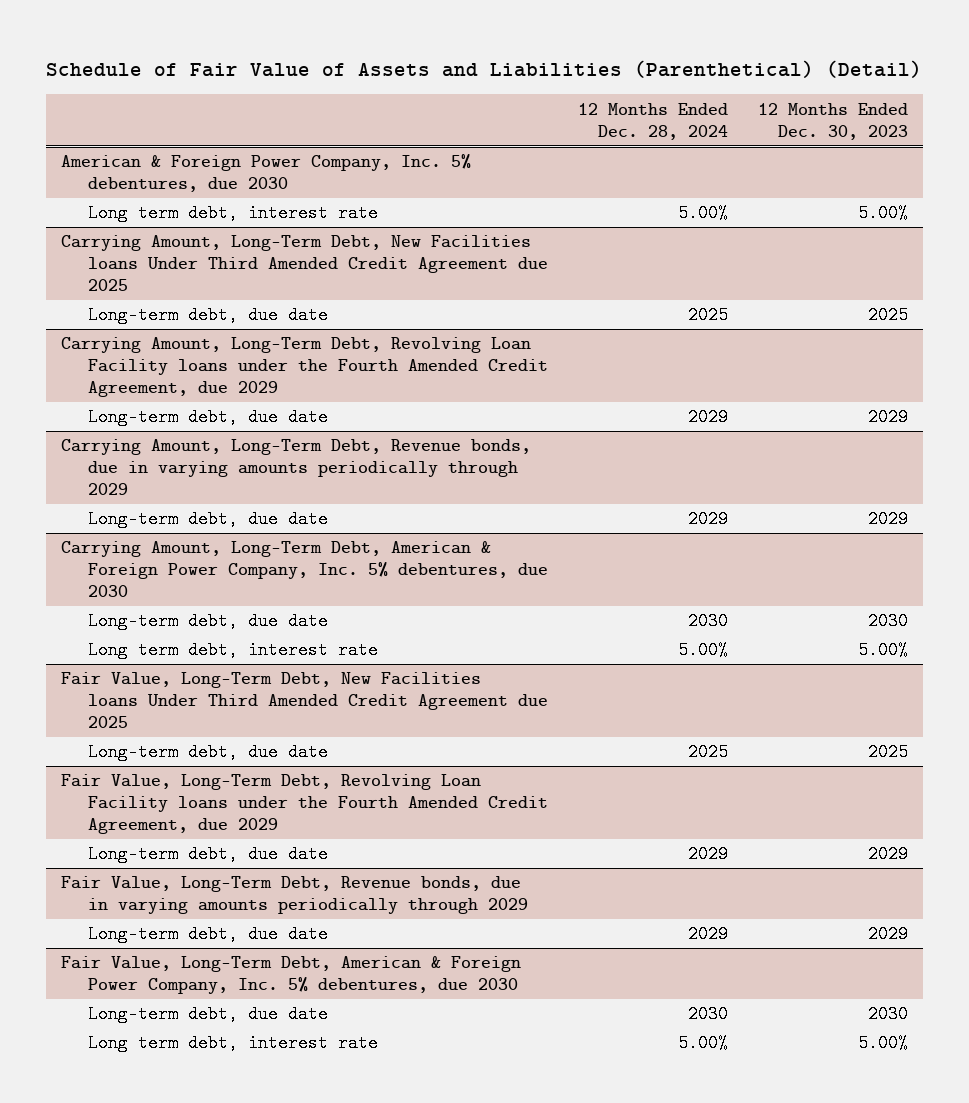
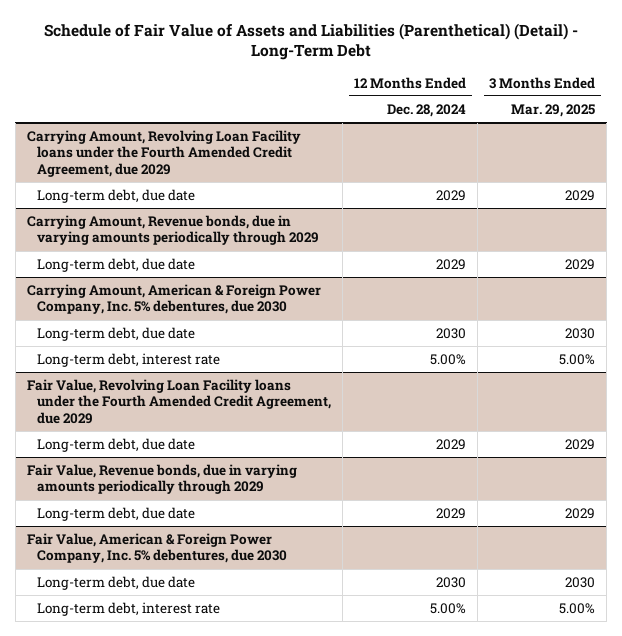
- Schedule of Fair Value of Assets and Liabilities (Parenthetical) (Detail)
+ Schedule of Fair Value of Assets and Liabilities (Parenthetical) (Detail) - Long-Term Debt
- | 12 Months Ended Dec. 28, 2024 | 12 Months Ended Dec. 30, 2023
+ | 12 Months Ended Dec. 28, 2024 | 3 Months Ended Mar. 29, 2025
- American & Foreign Power Company, Inc. 5% debentures, due 2030
- Long term debt, interest rate | 5.00% | 5.00%
- Carrying Amount, Long-Term Debt, New Facilities loans Under Third Amended Credit Agreement due 2025
- Long-term debt, due date | 2025 | 2025
- Carrying Amount, Long-Term Debt, Revolving Loan Facility loans under the Fourth Amended Credit Agreement, due 2029
+ Carrying Amount, Revolving Loan Facility loans under the Fourth Amended Credit Agreement, due 2029
- Carrying Amount, Long-Term Debt, Revenue bonds, due in varying amounts periodically through 2029
+ Carrying Amount, Revenue bonds, due in varying amounts periodically through 2029
- Carrying Amount, Long-Term Debt, American & Foreign Power Company, Inc. 5% debentures, due 2030
+ Carrying Amount, American & Foreign Power Company, Inc. 5% debentures, due 2030
- Long term debt, interest rate | 5.00% | 5.00%
- Fair Value, Long-Term Debt, New Facilities loans Under Third Amended Credit Agreement due 2025
- Long-term debt, due date | 2025 | 2025
- Fair Value, Long-Term Debt, Revolving Loan Facility loans under the Fourth Amended Credit Agreement, due 2029
+ Long-term debt, interest rate | 5.00% | 5.00%
+ Fair Value, Revolving Loan Facility loans under the Fourth Amended Credit Agreement, due 2029
- Fair Value, Long-Term Debt, Revenue bonds, due in varying amounts periodically through 2029
+ Fair Value, Revenue bonds, due in varying amounts periodically through 2029
- Fair Value, Long-Term Debt, American & Foreign Power Company, Inc. 5% debentures, due 2030
+ Fair Value, American & Foreign Power Company, Inc. 5% debentures, due 2030
- Long term debt, interest rate | 5.00% | 5.00%
+ Long-term debt, interest rate | 5.00% | 5.00%

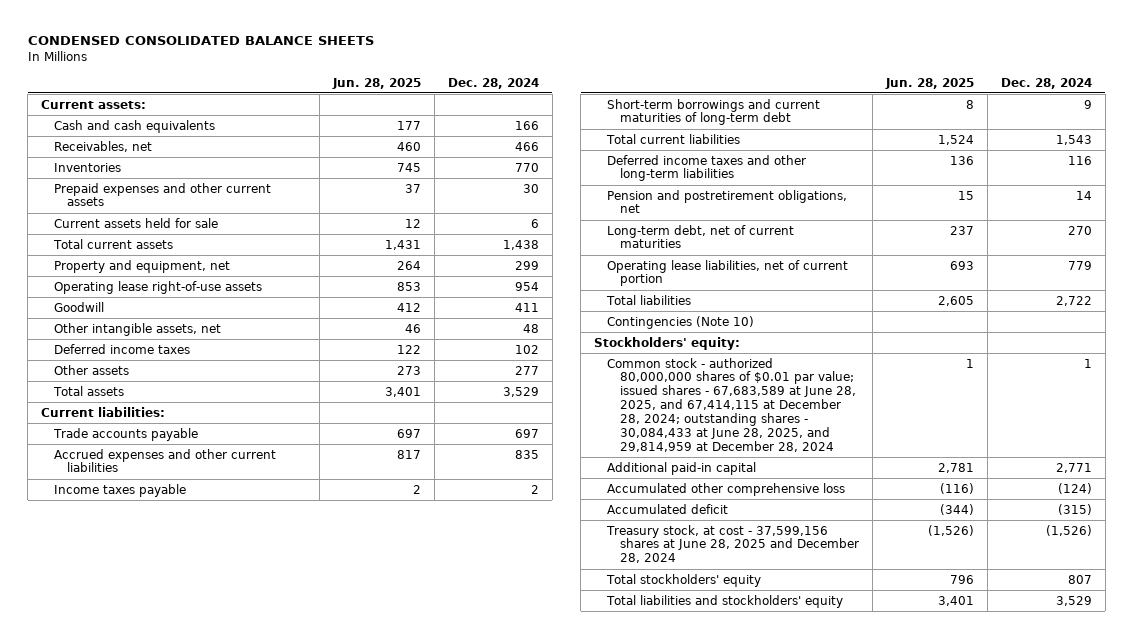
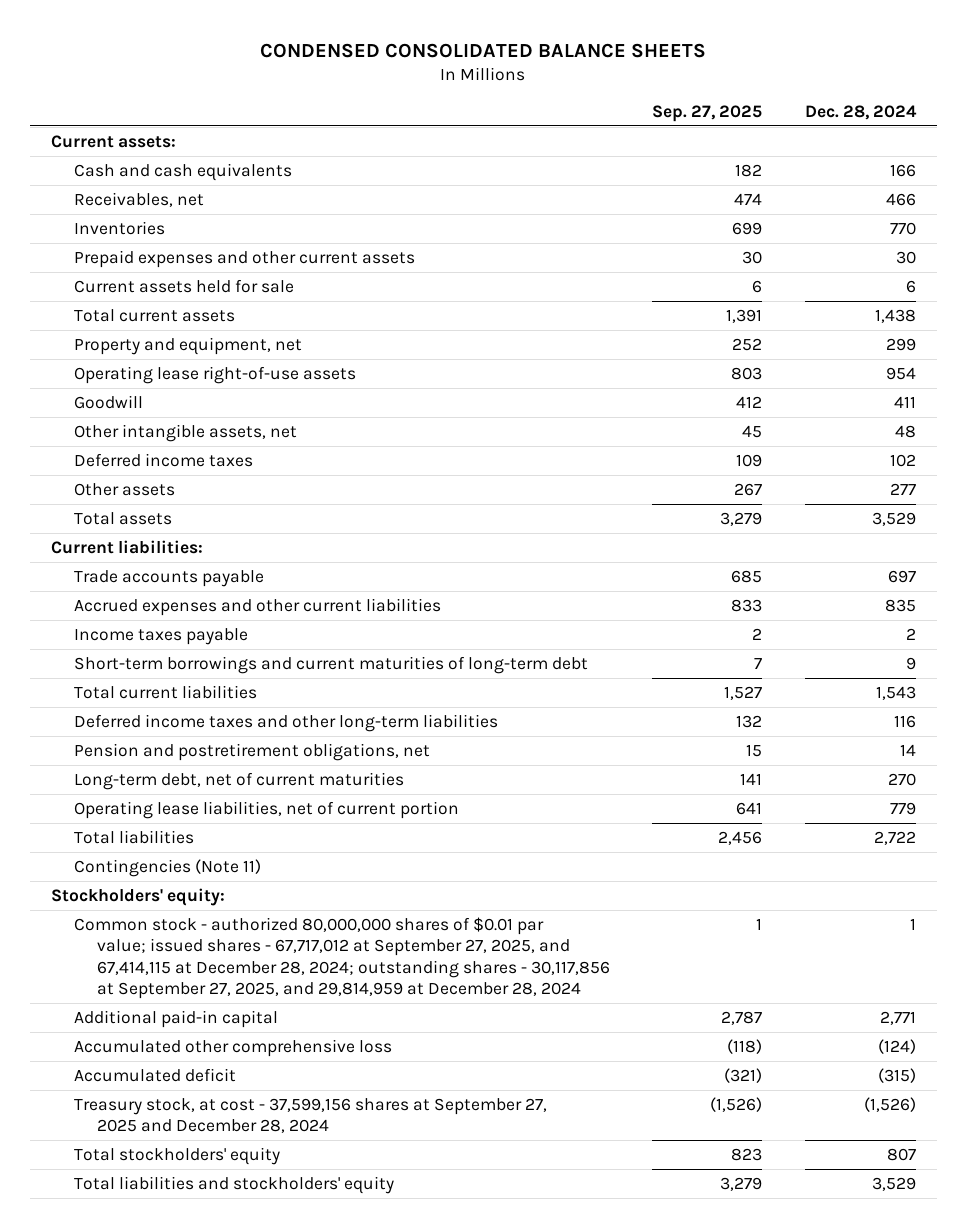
- | Jun. 28, 2025 | Dec. 28, 2024
+ | Sep. 27, 2025 | Dec. 28, 2024
- Contingencies (Note 10)
+ Contingencies (Note 11)
- Common stock - authorized 80,000,000 shares of $0.01 par value; issued shares - 67,683,589 at June 28, 2025, and 67,414,115 at December 28, 2024; outstanding shares - 30,084,433 at June 28, 2025, and 29,814,959 at December 28, 2024 | 1 | 1
+ Common stock - authorized 80,000,000 shares of $0.01 par value; issued shares - 67,717,012 at September 27, 2025, and 67,414,115 at December 28, 2024; outstanding shares - 30,117,856 at September 27, 2025, and 29,814,959 at December 28, 2024 | 1 | 1
- Treasury stock, at cost - 37,599,156 shares at June 28, 2025 and December 28, 2024 | (1,526) | (1,526)
+ Treasury stock, at cost - 37,599,156 shares at September 27, 2025 and December 28, 2024 | (1,526) | (1,526)

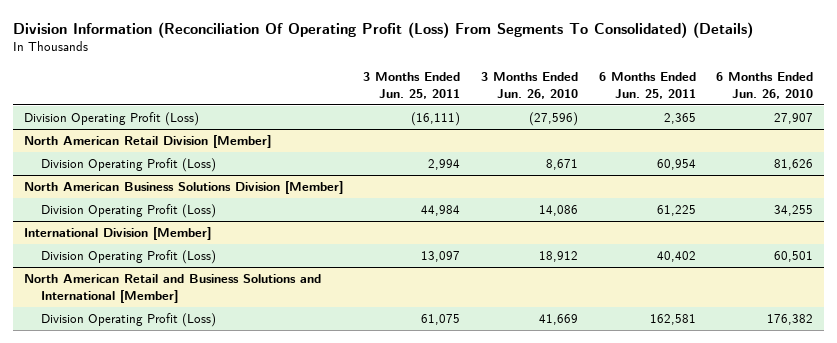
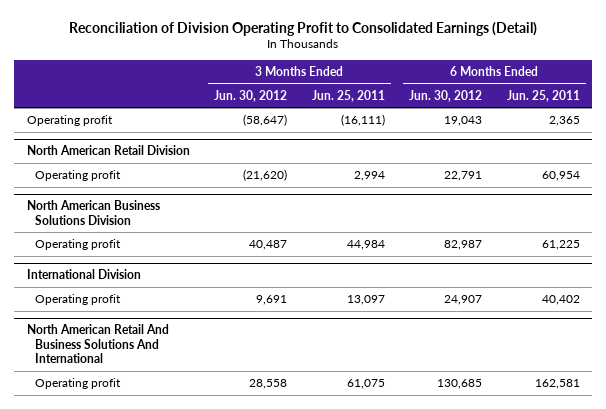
- Division Information (Reconciliation Of Operating Profit (Loss) From Segments To Consolidated) (Details)
+ Reconciliation of Division Operating Profit to Consolidated Earnings (Detail)
- | 3 Months Ended Jun. 25, 2011 | 3 Months Ended Jun. 26, 2010 | 6 Months Ended Jun. 25, 2011 | 6 Months Ended Jun. 26, 2010
+ | 3 Months Ended Jun. 30, 2012 | 3 Months Ended Jun. 25, 2011 | 6 Months Ended Jun. 30, 2012 | 6 Months Ended Jun. 25, 2011
- Division Operating Profit (Loss) | (16,111) | (27,596) | 2,365 | 27,907
- North American Retail Division [Member]
- Division Operating Profit (Loss) | 2,994 | 8,671 | 60,954 | 81,626
- North American Business Solutions Division [Member]
- Division Operating Profit (Loss) | 44,984 | 14,086 | 61,225 | 34,255
- International Division [Member]
- Division Operating Profit (Loss) | 13,097 | 18,912 | 40,402 | 60,501
- North American Retail and Business Solutions and International [Member]
- Division Operating Profit (Loss) | 61,075 | 41,669 | 162,581 | 176,382
+ Operating profit | (58,647) | (16,111) | 19,043 | 2,365
+ North American Retail Division
+ Operating profit | (21,620) | 2,994 | 22,791 | 60,954
+ North American Business Solutions Division
+ Operating profit | 40,487 | 44,984 | 82,987 | 61,225
+ International Division
+ Operating profit | 9,691 | 13,097 | 24,907 | 40,402
+ North American Retail And Business Solutions And International
+ Operating profit | 28,558 | 61,075 | 130,685 | 162,581

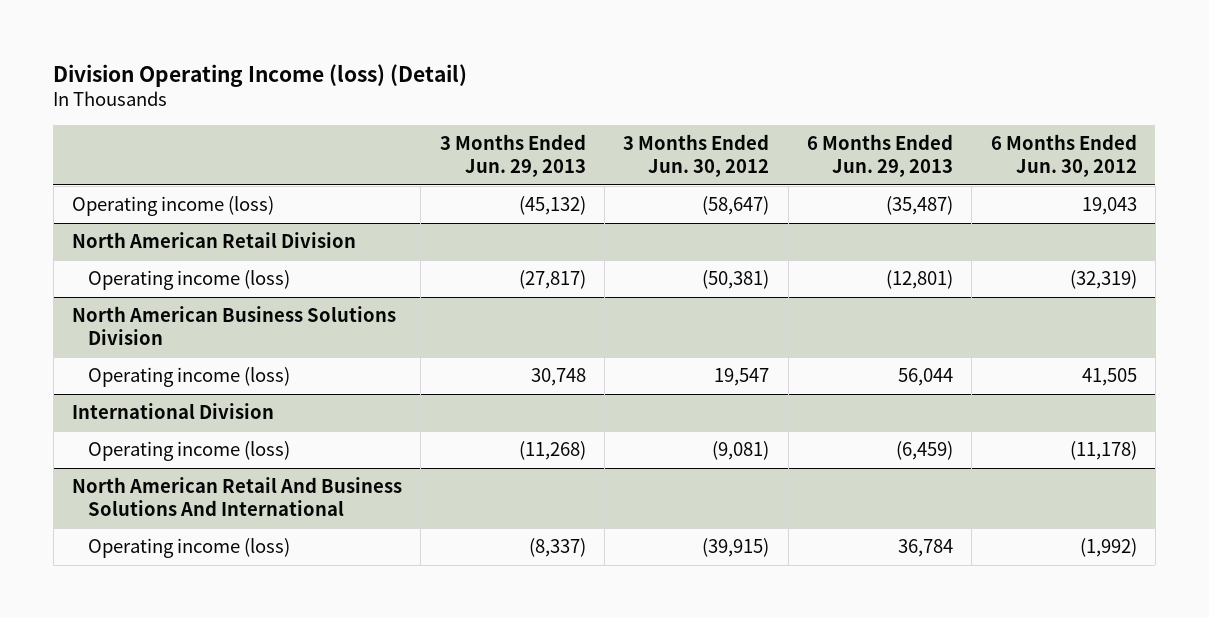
- Reconciliation of Division Operating Profit to Consolidated Earnings (Detail)
+ Division Operating Income (loss) (Detail)
- | 3 Months Ended Jun. 30, 2012 | 3 Months Ended Jun. 25, 2011 | 6 Months Ended Jun. 30, 2012 | 6 Months Ended Jun. 25, 2011
+ | 3 Months Ended Jun. 29, 2013 | 3 Months Ended Jun. 30, 2012 | 6 Months Ended Jun. 29, 2013 | 6 Months Ended Jun. 30, 2012
- Operating profit | (58,647) | (16,111) | 19,043 | 2,365
+ Operating income (loss) | (45,132) | (58,647) | (35,487) | 19,043
@ North American Retail Division
- Operating profit | (21,620) | 2,994 | 22,791 | 60,954
+ Operating income (loss) | (27,817) | (50,381) | (12,801) | (32,319)
@ North American Business Solutions Division
- Operating profit | 40,487 | 44,984 | 82,987 | 61,225
+ Operating income (loss) | 30,748 | 19,547 | 56,044 | 41,505
@ International Division
- Operating profit | 9,691 | 13,097 | 24,907 | 40,402
+ Operating income (loss) | (11,268) | (9,081) | (6,459) | (11,178)
@ North American Retail And Business Solutions And International
- Operating profit | 28,558 | 61,075 | 130,685 | 162,581
+ Operating income (loss) | (8,337) | (39,915) | 36,784 | (1,992)

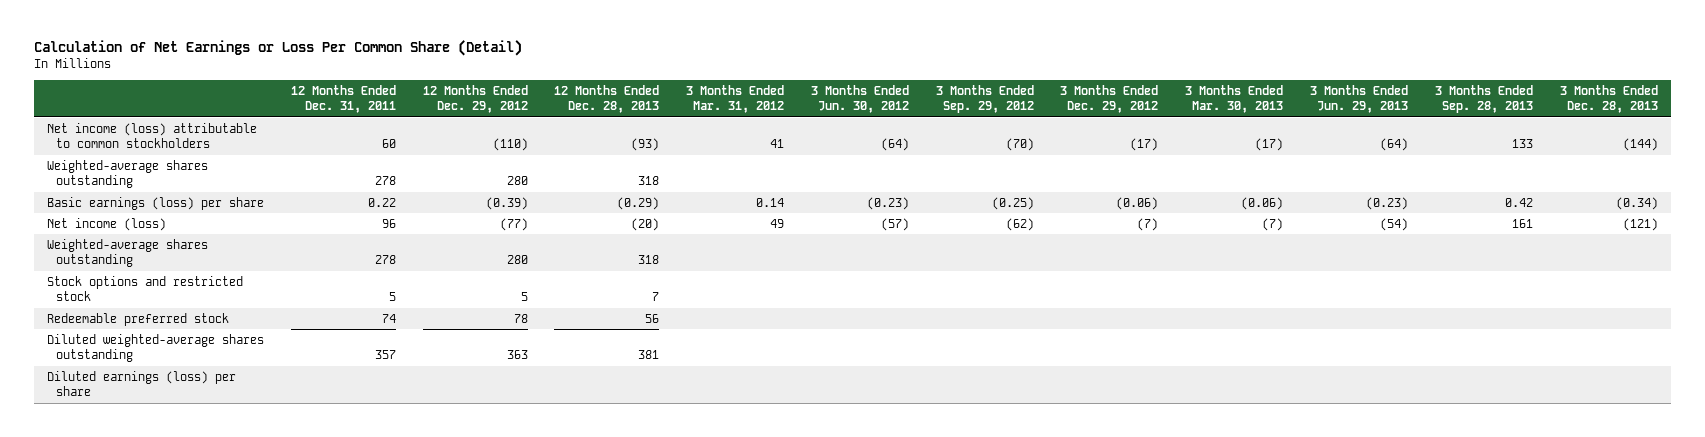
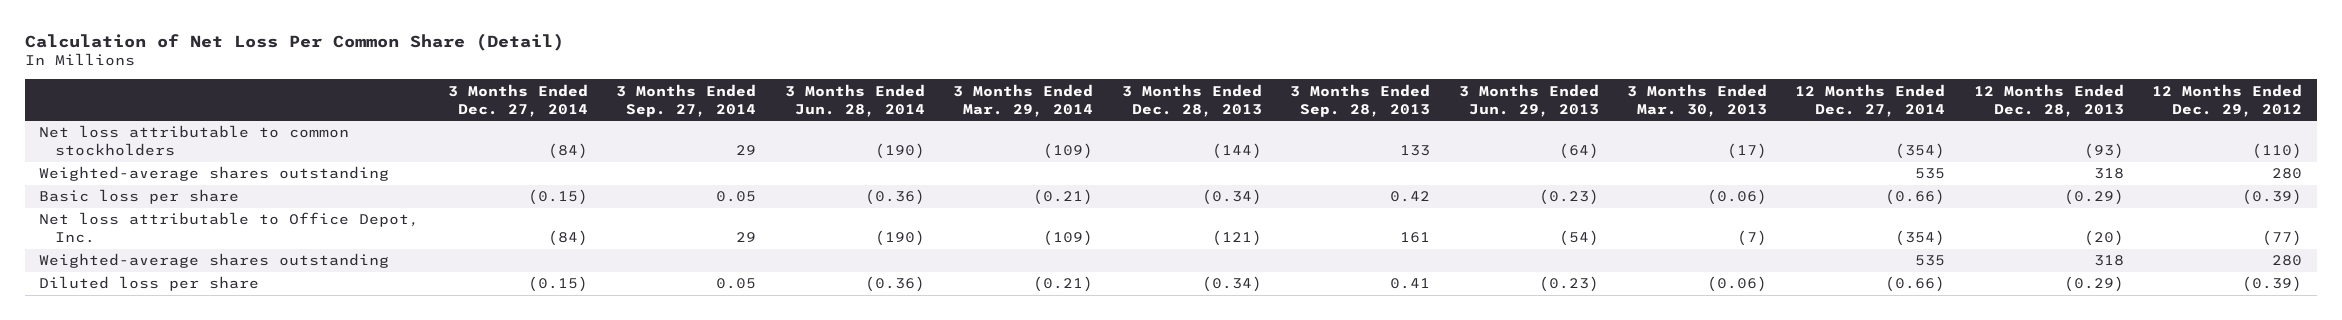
- Calculation of Net Earnings or Loss Per Common Share (Detail)
+ Calculation of Net Loss Per Common Share (Detail)
- | 12 Months Ended Dec. 31, 2011 | 12 Months Ended Dec. 29, 2012 | 12 Months Ended Dec. 28, 2013 | 3 Months Ended Mar. 31, 2012 | 3 Months Ended Jun. 30, 2012 | 3 Months Ended Sep. 29, 2012 | 3 Months Ended Dec. 29, 2012 | 3 Months Ended Mar. 30, 2013 | 3 Months Ended Jun. 29, 2013 | 3 Months Ended Sep. 28, 2013 | 3 Months Ended Dec. 28, 2013
+ | 3 Months Ended Dec. 27, 2014 | 3 Months Ended Sep. 27, 2014 | 3 Months Ended Jun. 28, 2014 | 3 Months Ended Mar. 29, 2014 | 3 Months Ended Dec. 28, 2013 | 3 Months Ended Sep. 28, 2013 | 3 Months Ended Jun. 29, 2013 | 3 Months Ended Mar. 30, 2013 | 12 Months Ended Dec. 27, 2014 | 12 Months Ended Dec. 28, 2013 | 12 Months Ended Dec. 29, 2012
- Net income (loss) attributable to common stockholders | 60 | (110) | (93) | 41 | (64) | (70) | (17) | (17) | (64) | 133 | (144)
+ Net loss attributable to common stockholders | (84) | 29 | (190) | (109) | (144) | 133 | (64) | (17) | (354) | (93) | (110)
- Basic earnings (loss) per share | 0.22 | (0.39) | (0.29) | 0.14 | (0.23) | (0.25) | (0.06) | (0.06) | (0.23) | 0.42 | (0.34)
- Net income (loss) | 96 | (77) | (20) | 49 | (57) | (62) | (7) | (7) | (54) | 161 | (121)
+ Basic loss per share | (0.15) | 0.05 | (0.36) | (0.21) | (0.34) | 0.42 | (0.23) | (0.06) | (0.66) | (0.29) | (0.39)
+ Net loss attributable to Office Depot, Inc. | (84) | 29 | (190) | (109) | (121) | 161 | (54) | (7) | (354) | (20) | (77)
- Stock options and restricted stock | 5 | 5 | 7 | | | | | | | |
- Redeemable preferred stock | 74 | 78 | 56 | | | | | | | |
- Diluted weighted-average shares outstanding | 357 | 363 | 381 | | | | | | | |
- Diluted earnings (loss) per share
+ Diluted loss per share | (0.15) | 0.05 | (0.36) | (0.21) | (0.34) | 0.41 | (0.23) | (0.06) | (0.66) | (0.29) | (0.39)

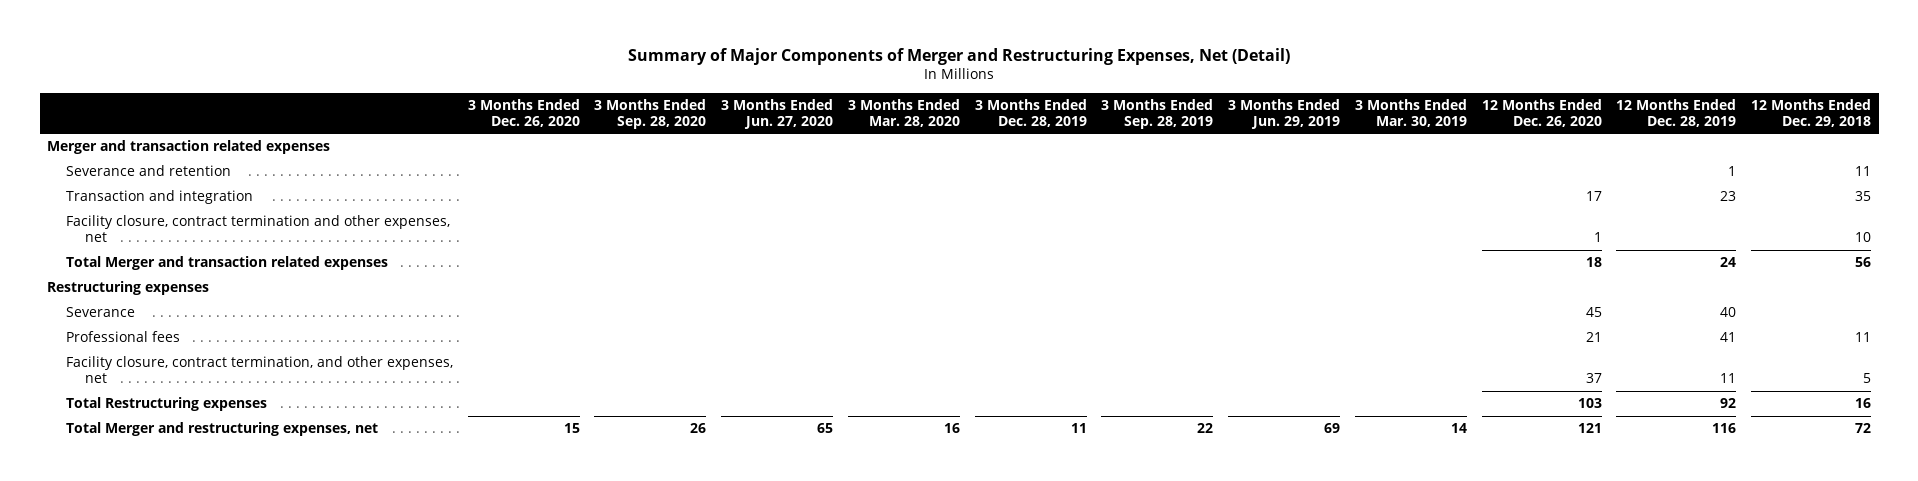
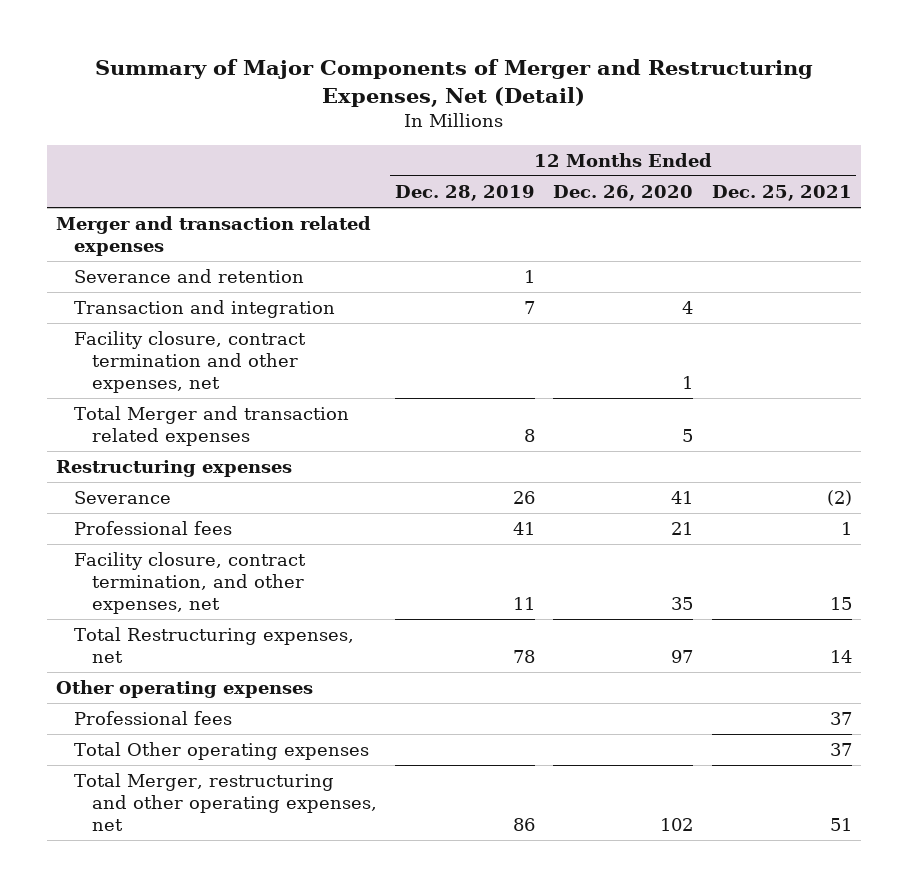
- | 3 Months Ended Dec. 26, 2020 | 3 Months Ended Sep. 28, 2020 | 3 Months Ended Jun. 27, 2020 | 3 Months Ended Mar. 28, 2020 | 3 Months Ended Dec. 28, 2019 | 3 Months Ended Sep. 28, 2019 | 3 Months Ended Jun. 29, 2019 | 3 Months Ended Mar. 30, 2019 | 12 Months Ended Dec. 26, 2020 | 12 Months Ended Dec. 28, 2019 | 12 Months Ended Dec. 29, 2018
+ | 12 Months Ended Dec. 28, 2019 | 12 Months Ended Dec. 26, 2020 | 12 Months Ended Dec. 25, 2021
- Transaction and integration | | | | | | | | | 17 | 23 | 35
+ Transaction and integration | 7 | 4 |
- Total Merger and transaction related expenses | | | | | | | | | 18 | 24 | 56
+ Total Merger and transaction related expenses | 8 | 5 |
- Severance | | | | | | | | | 45 | 40 |
+ Severance | 26 | 41 | (2)
- Facility closure, contract termination, and other expenses, net | | | | | | | | | 37 | 11 | 5
- Total Restructuring expenses | | | | | | | | | 103 | 92 | 16
- Total Merger and restructuring expenses, net | 15 | 26 | 65 | 16 | 11 | 22 | 69 | 14 | 121 | 116 | 72
+ Facility closure, contract termination, and other expenses, net | 11 | 35 | 15
+ Total Restructuring expenses, net | 78 | 97 | 14
+ Other operating expenses
+ Professional fees | | | 37
+ Total Other operating expenses | | | 37
+ Total Merger, restructuring and other operating expenses, net | 86 | 102 | 51

